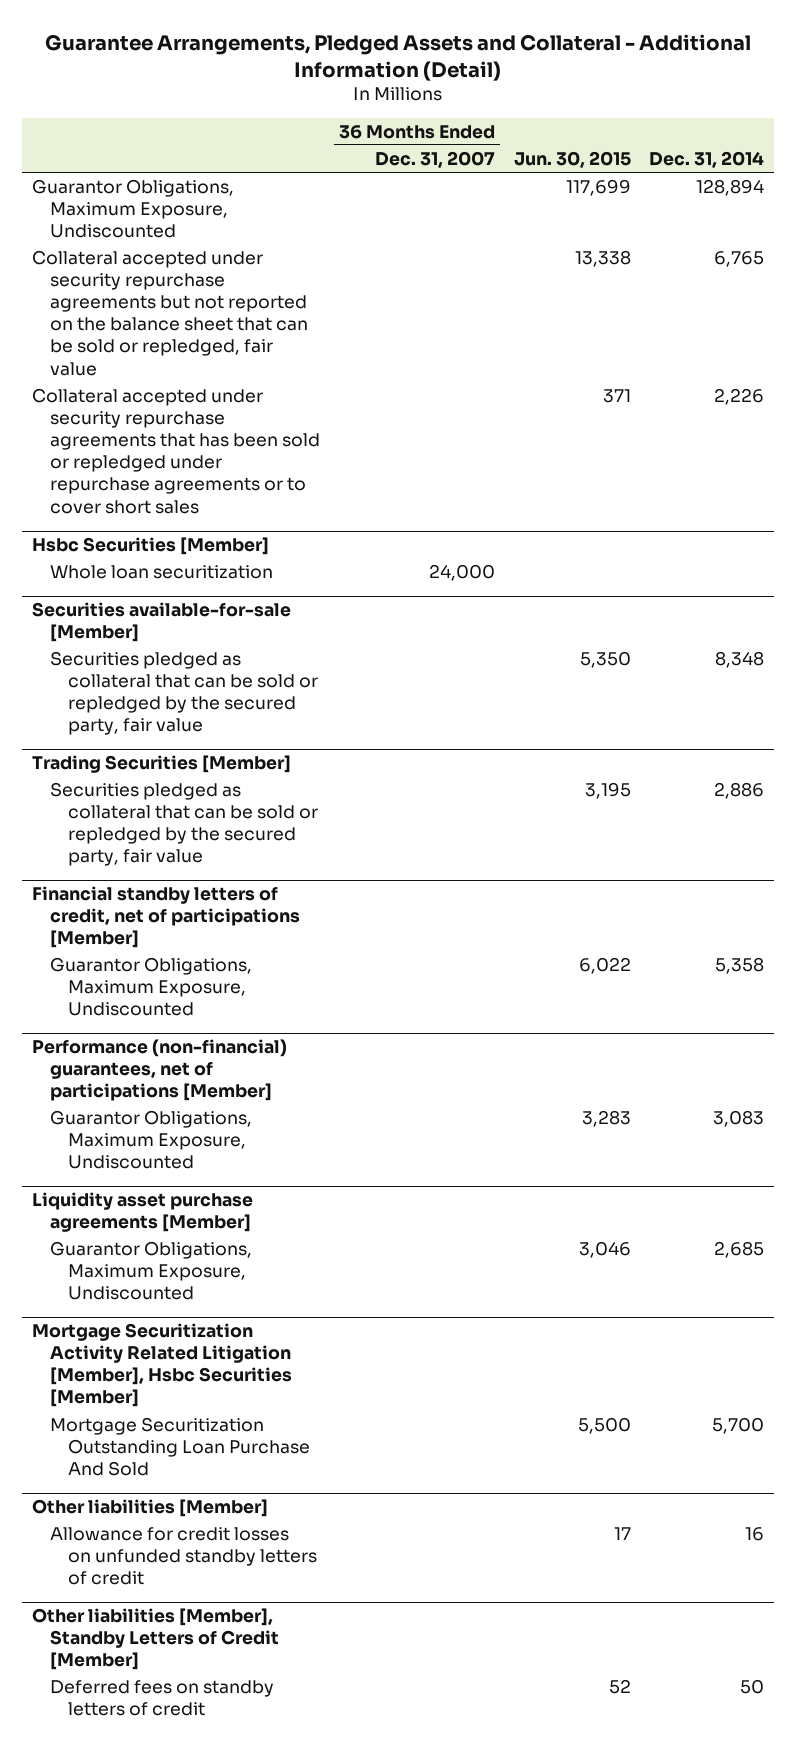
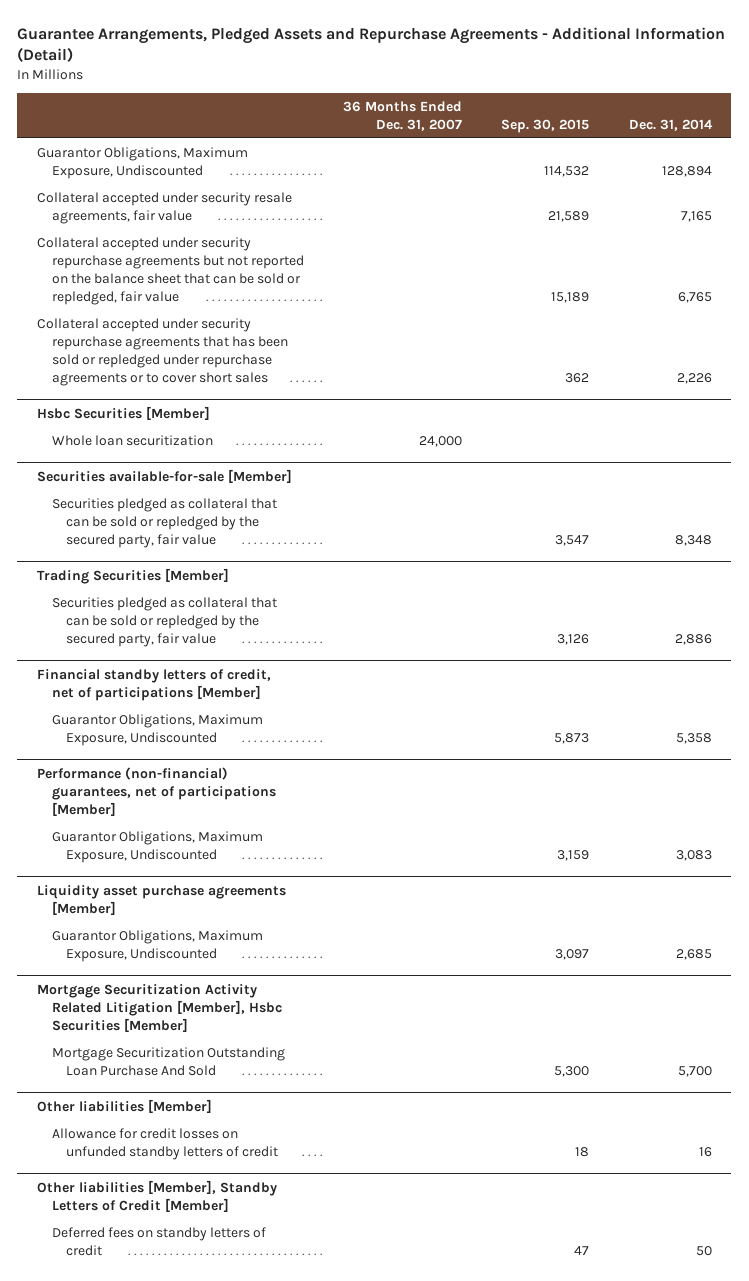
- Guarantee Arrangements, Pledged Assets and Collateral - Additional Information (Detail)
+ Guarantee Arrangements, Pledged Assets and Repurchase Agreements - Additional Information (Detail)
- | 36 Months Ended Dec. 31, 2007 | Jun. 30, 2015 | Dec. 31, 2014
+ | 36 Months Ended Dec. 31, 2007 | Sep. 30, 2015 | Dec. 31, 2014
+ Collateral accepted under security resale agreements, fair value | | 21,589 | 7,165

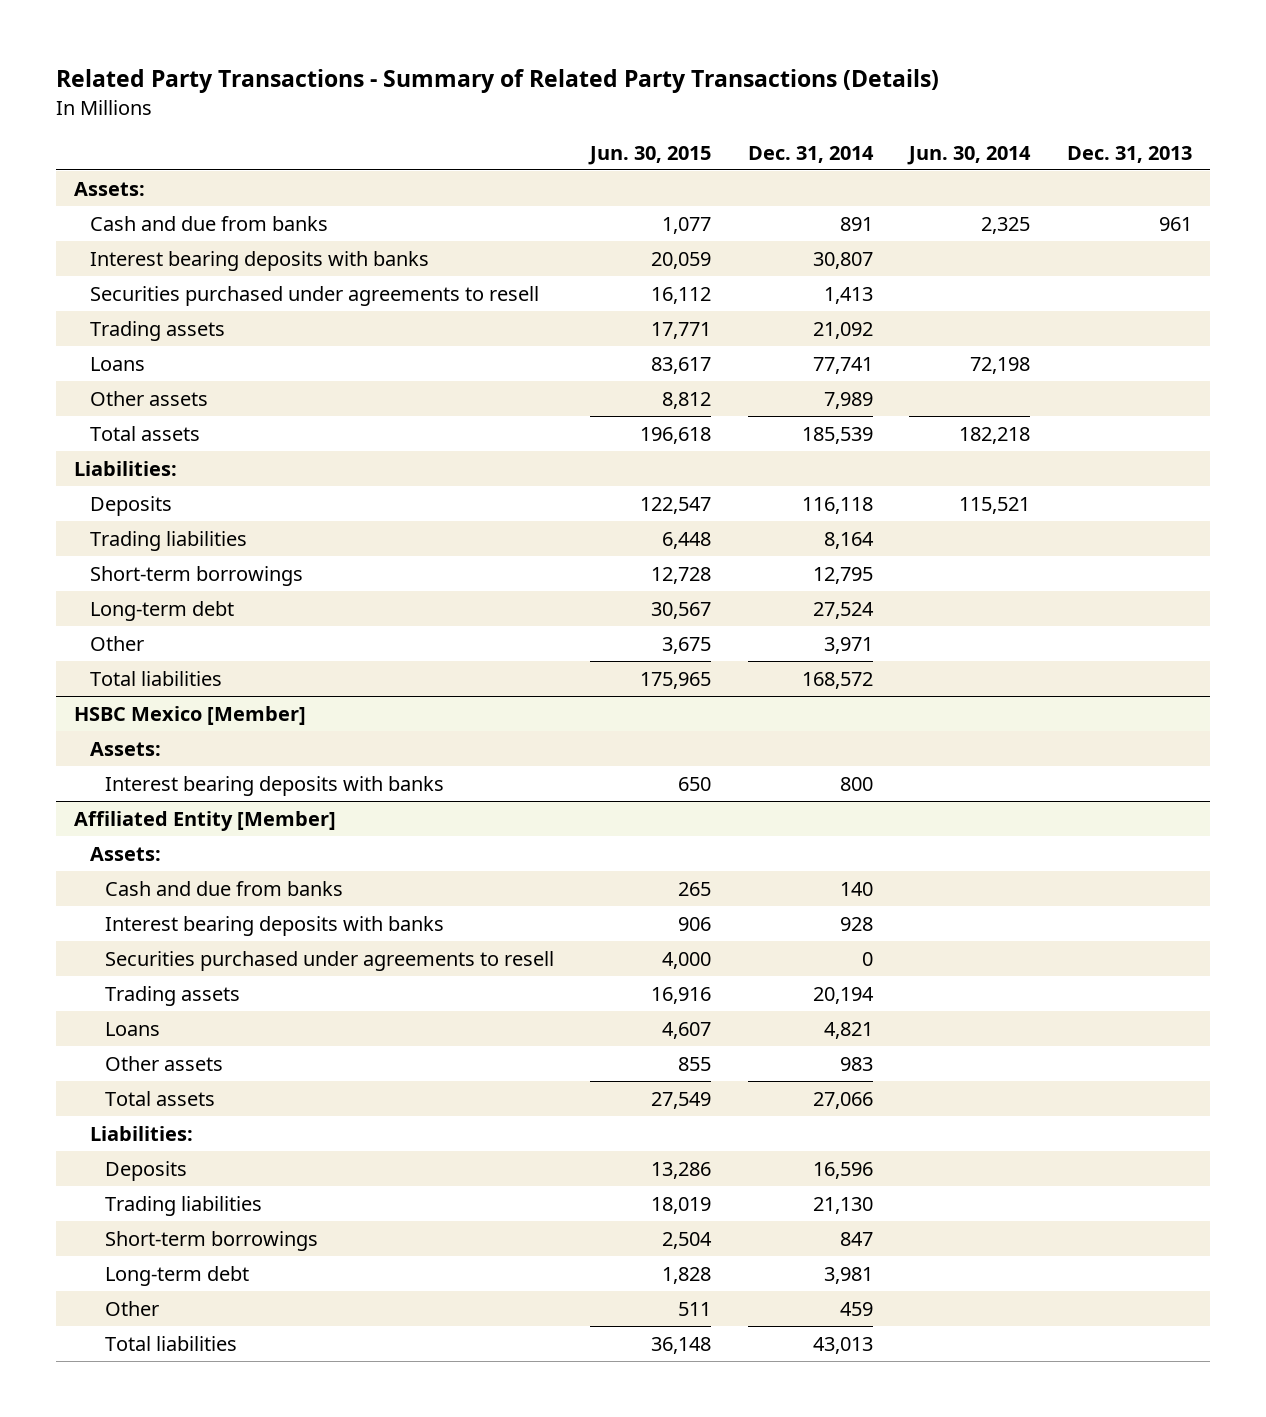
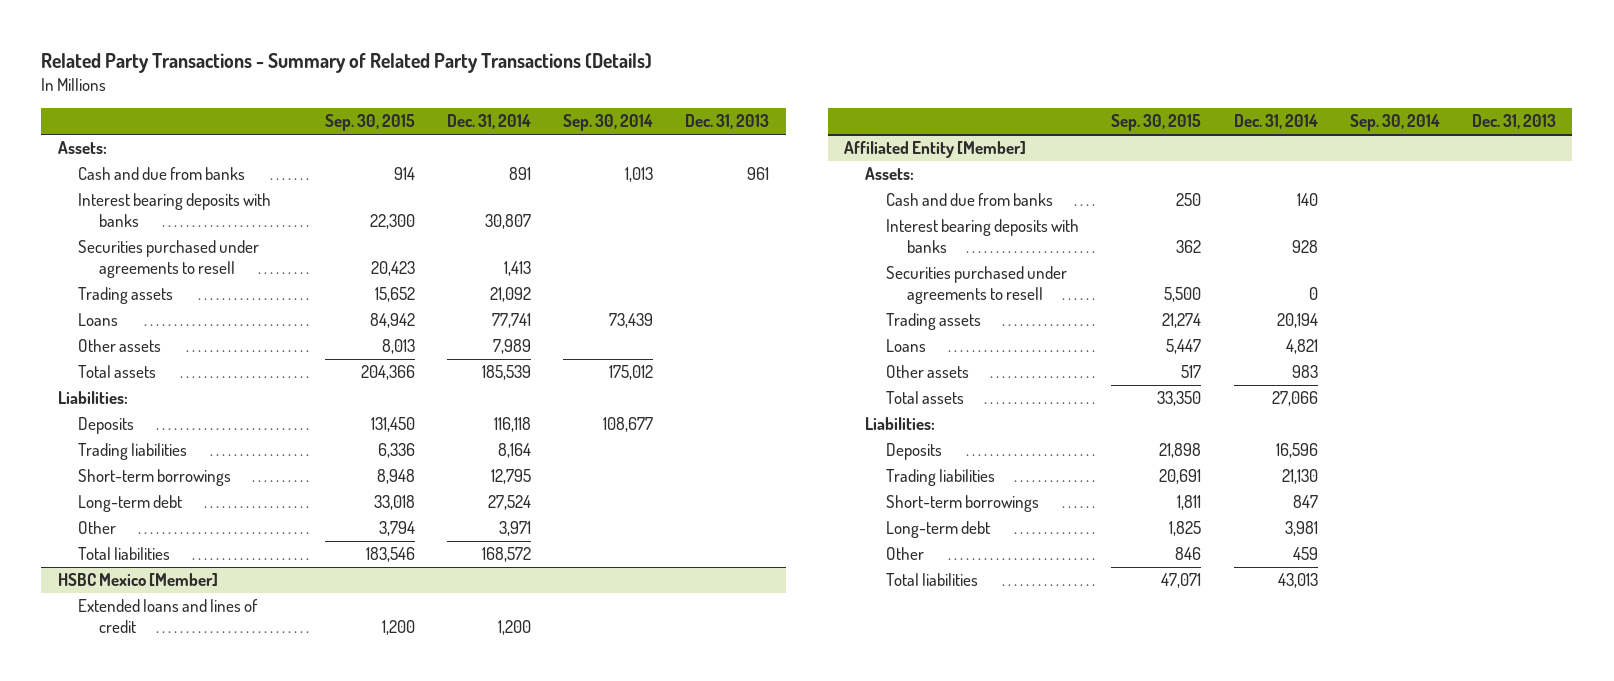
- | Jun. 30, 2015 | Dec. 31, 2014 | Jun. 30, 2014 | Dec. 31, 2013
+ | Sep. 30, 2015 | Dec. 31, 2014 | Sep. 30, 2014 | Dec. 31, 2013
@ HSBC Mexico [Member]
- Assets:
- Interest bearing deposits with banks | 650 | 800 | |
+ Extended loans and lines of credit | 1,200 | 1,200 | |

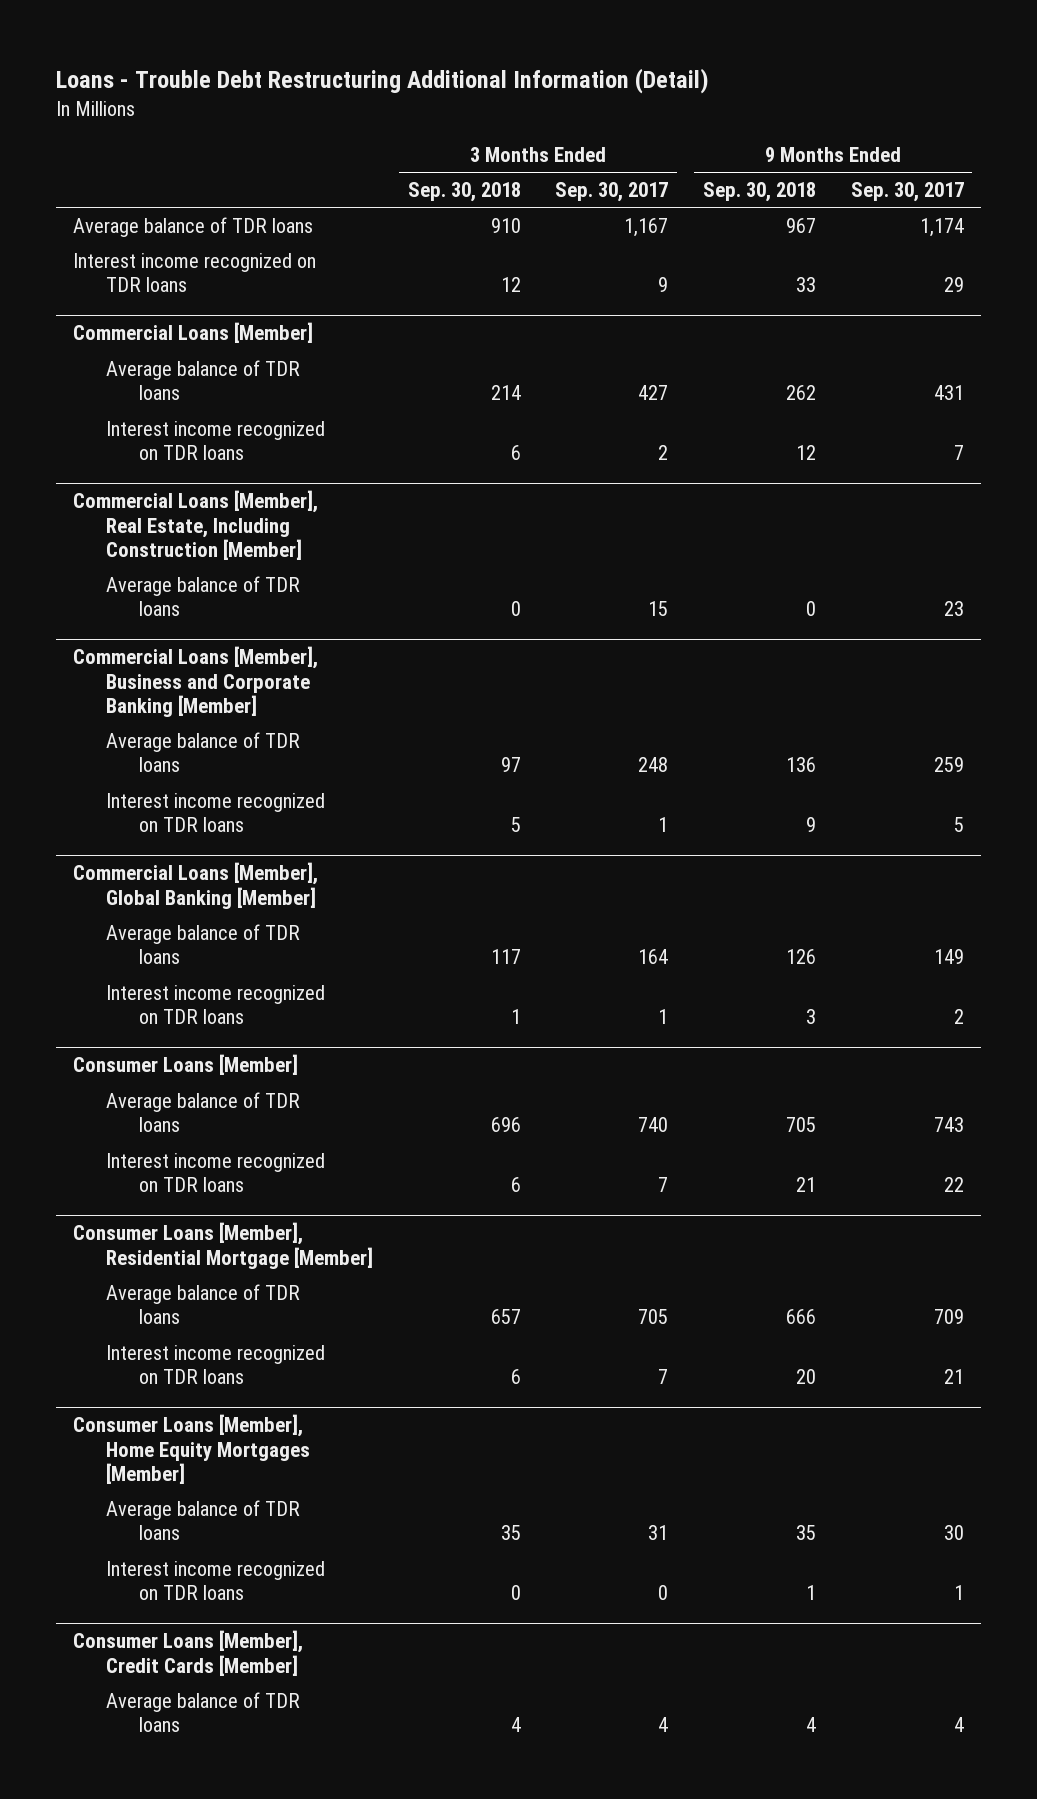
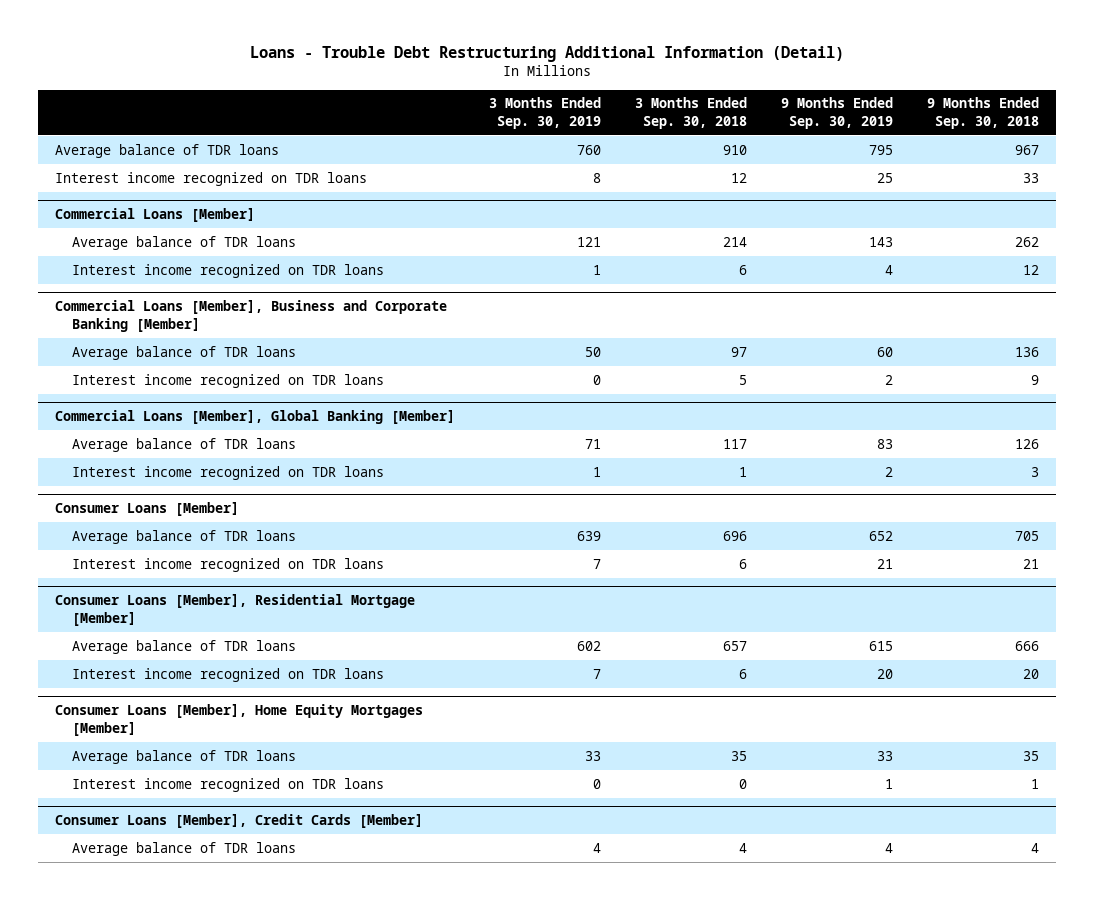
- | 3 Months Ended Sep. 30, 2018 | 3 Months Ended Sep. 30, 2017 | 9 Months Ended Sep. 30, 2018 | 9 Months Ended Sep. 30, 2017
+ | 3 Months Ended Sep. 30, 2019 | 3 Months Ended Sep. 30, 2018 | 9 Months Ended Sep. 30, 2019 | 9 Months Ended Sep. 30, 2018
- Commercial Loans [Member], Real Estate, Including Construction [Member]
- Average balance of TDR loans | 0 | 15 | 0 | 23

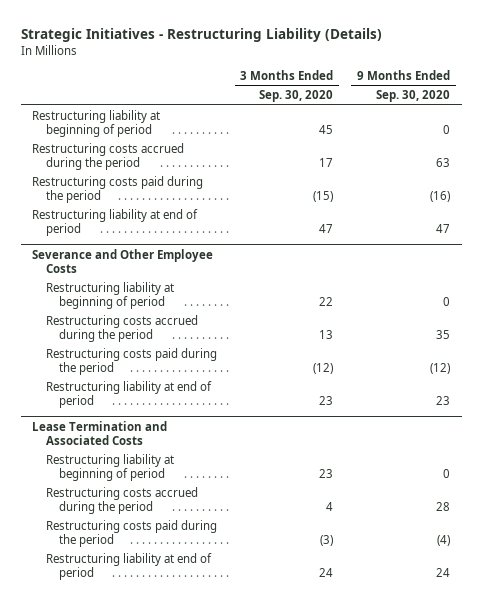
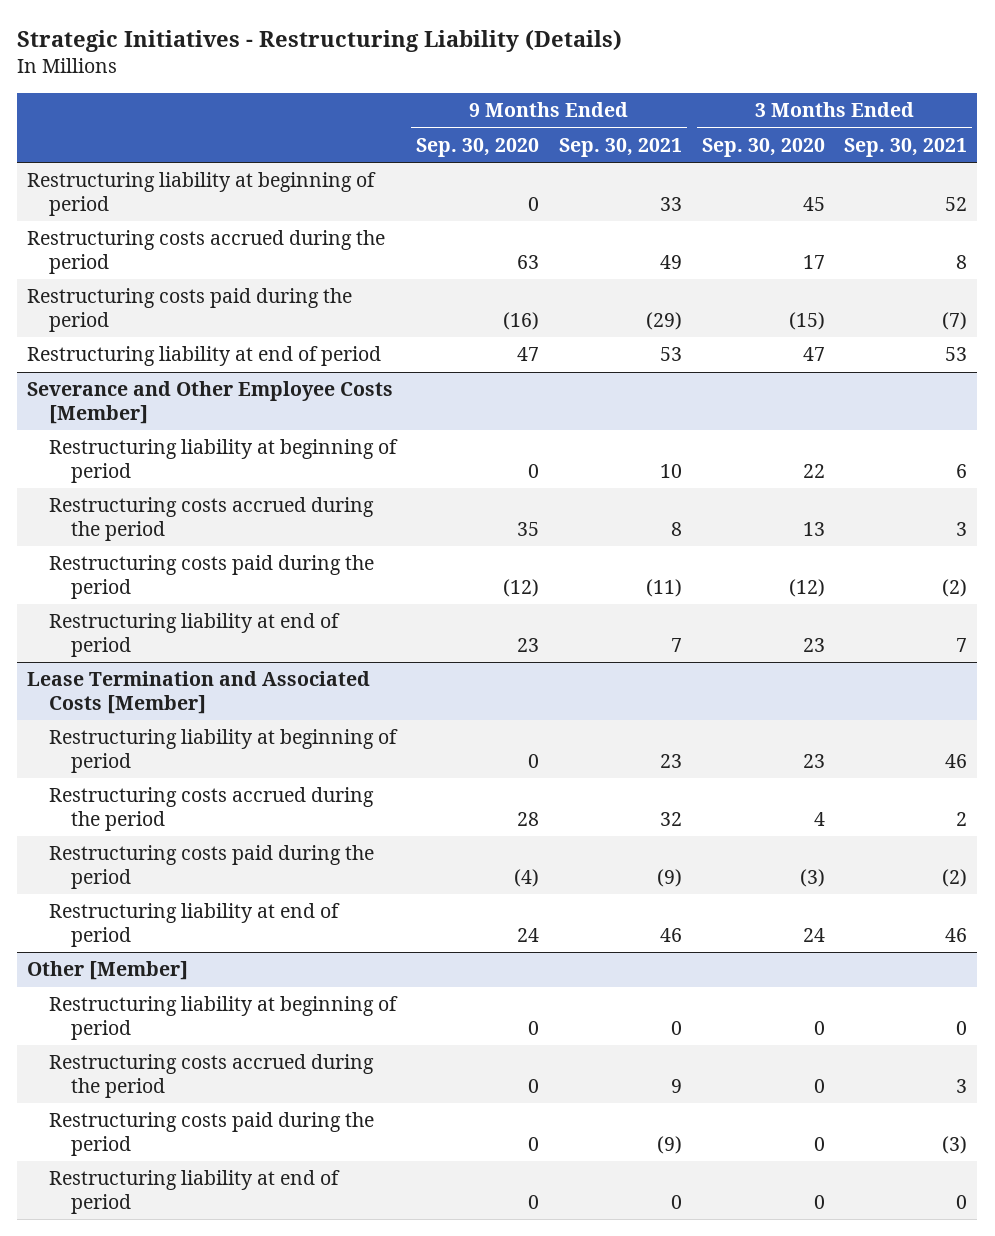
- | 3 Months Ended Sep. 30, 2020 | 9 Months Ended Sep. 30, 2020
+ | 9 Months Ended Sep. 30, 2020 | 9 Months Ended Sep. 30, 2021 | 3 Months Ended Sep. 30, 2020 | 3 Months Ended Sep. 30, 2021
- Severance and Other Employee Costs
+ Severance and Other Employee Costs [Member]
- Lease Termination and Associated Costs
+ Lease Termination and Associated Costs [Member]
+ Other [Member]
+ Restructuring liability at beginning of period | 0 | 0 | 0 | 0
+ Restructuring costs accrued during the period | 0 | 9 | 0 | 3
+ Restructuring costs paid during the period | 0 | (9) | 0 | (3)
+ Restructuring liability at end of period | 0 | 0 | 0 | 0

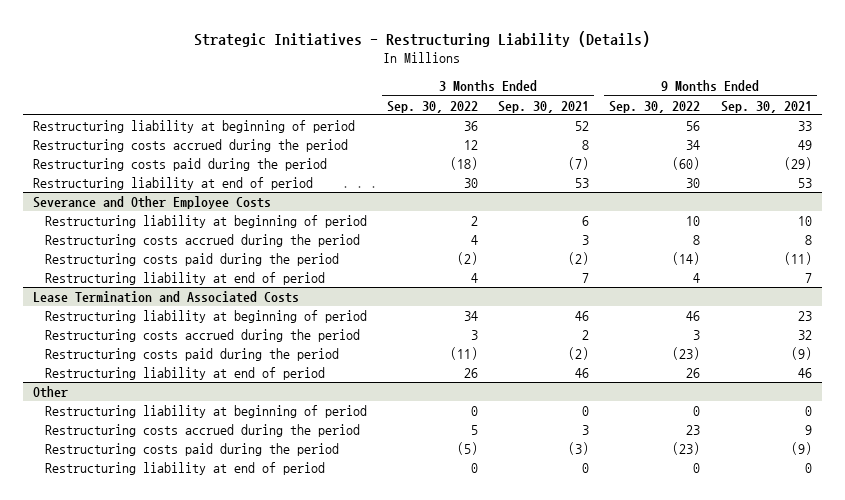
- | 9 Months Ended Sep. 30, 2020 | 9 Months Ended Sep. 30, 2021 | 3 Months Ended Sep. 30, 2020 | 3 Months Ended Sep. 30, 2021
+ | 3 Months Ended Sep. 30, 2022 | 3 Months Ended Sep. 30, 2021 | 9 Months Ended Sep. 30, 2022 | 9 Months Ended Sep. 30, 2021
- Severance and Other Employee Costs [Member]
+ Severance and Other Employee Costs
- Lease Termination and Associated Costs [Member]
+ Lease Termination and Associated Costs
- Other [Member]
+ Other

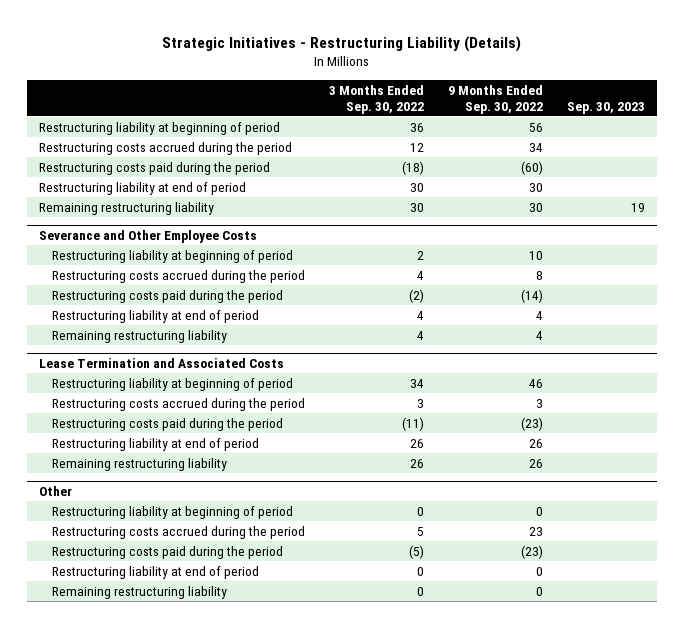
- | 3 Months Ended Sep. 30, 2022 | 3 Months Ended Sep. 30, 2021 | 9 Months Ended Sep. 30, 2022 | 9 Months Ended Sep. 30, 2021
+ | 3 Months Ended Sep. 30, 2022 | 9 Months Ended Sep. 30, 2022 | Sep. 30, 2023
+ Remaining restructuring liability | 30 | 30 | 19
@ Severance and Other Employee Costs
+ Remaining restructuring liability | 4 | 4 |
@ Lease Termination and Associated Costs
+ Remaining restructuring liability | 26 | 26 |
@ Other
+ Remaining restructuring liability | 0 | 0 |

